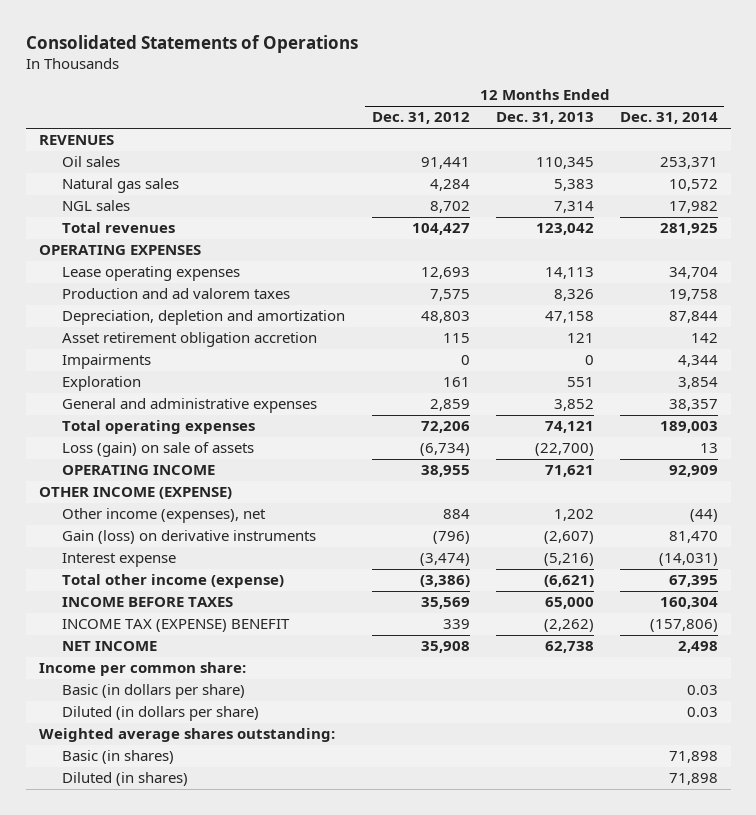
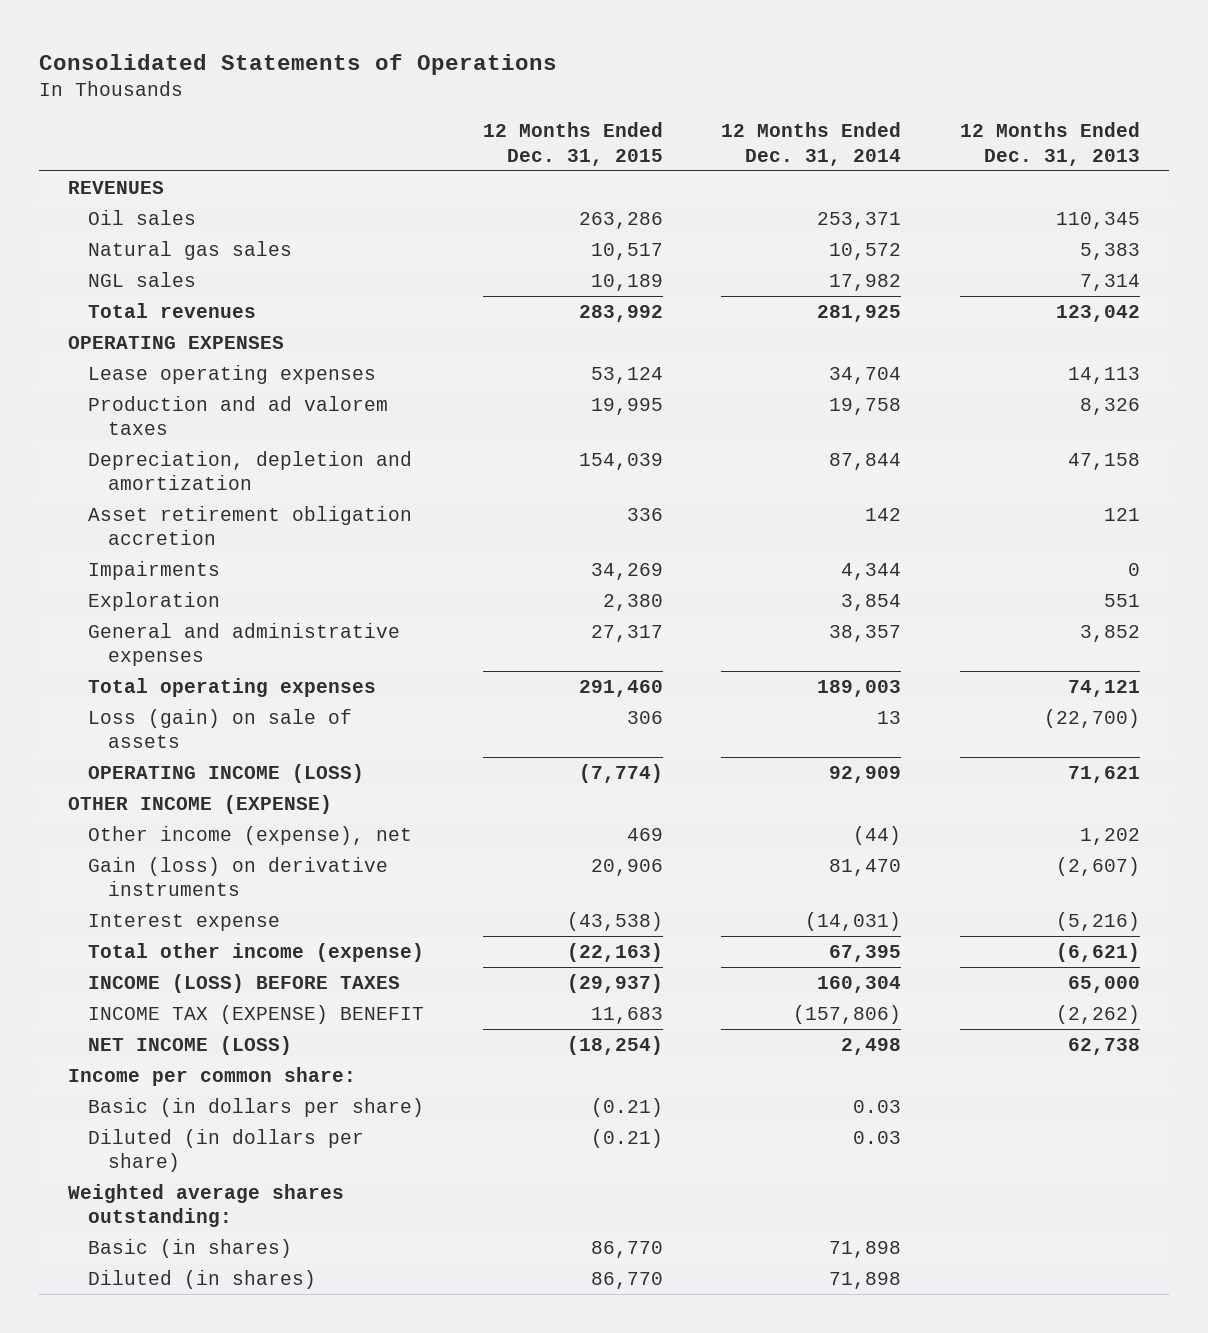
- | 12 Months Ended Dec. 31, 2012 | 12 Months Ended Dec. 31, 2013 | 12 Months Ended Dec. 31, 2014
+ | 12 Months Ended Dec. 31, 2015 | 12 Months Ended Dec. 31, 2014 | 12 Months Ended Dec. 31, 2013
- OPERATING INCOME | 38,955 | 71,621 | 92,909
+ OPERATING INCOME (LOSS) | (7,774) | 92,909 | 71,621
- Other income (expenses), net | 884 | 1,202 | (44)
+ Other income (expense), net | 469 | (44) | 1,202
- INCOME BEFORE TAXES | 35,569 | 65,000 | 160,304
+ INCOME (LOSS) BEFORE TAXES | (29,937) | 160,304 | 65,000
- NET INCOME | 35,908 | 62,738 | 2,498
+ NET INCOME (LOSS) | (18,254) | 2,498 | 62,738

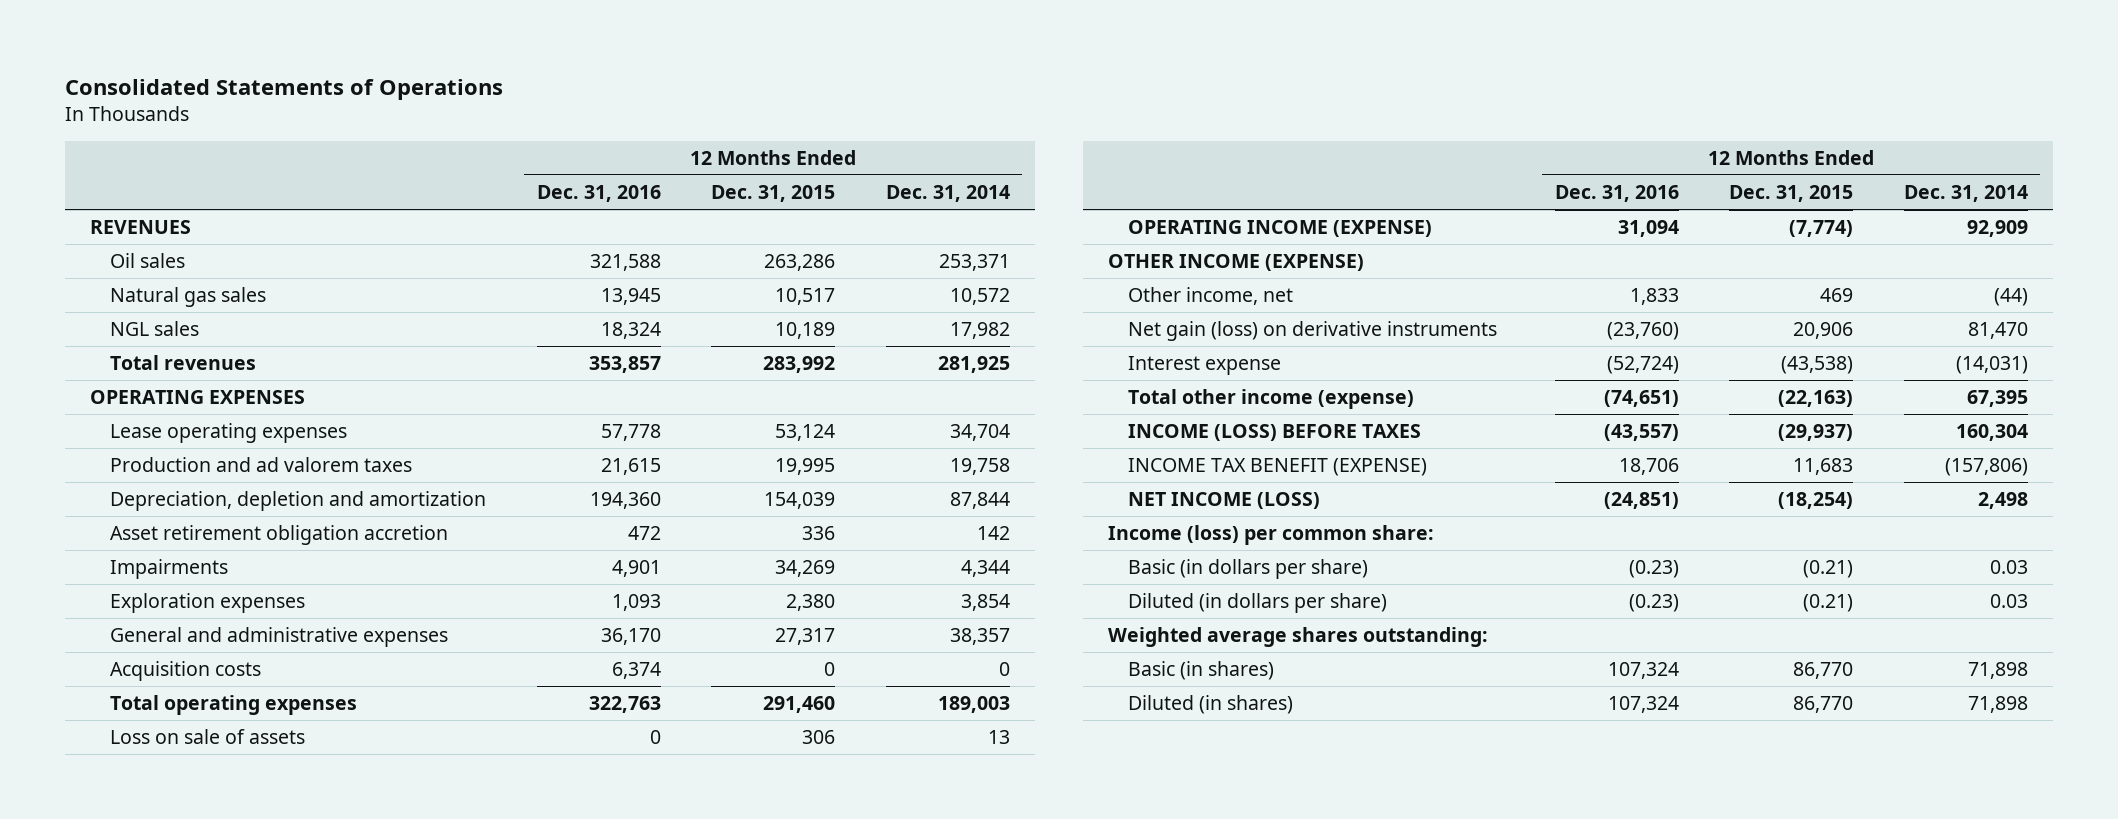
- | 12 Months Ended Dec. 31, 2015 | 12 Months Ended Dec. 31, 2014 | 12 Months Ended Dec. 31, 2013
+ | 12 Months Ended Dec. 31, 2016 | 12 Months Ended Dec. 31, 2015 | 12 Months Ended Dec. 31, 2014
- Exploration | 2,380 | 3,854 | 551
+ Exploration expenses | 1,093 | 2,380 | 3,854
+ Acquisition costs | 6,374 | 0 | 0
- Loss (gain) on sale of assets | 306 | 13 | (22,700)
- OPERATING INCOME (LOSS) | (7,774) | 92,909 | 71,621
+ Loss on sale of assets | 0 | 306 | 13
+ OPERATING INCOME (EXPENSE) | 31,094 | (7,774) | 92,909
- Other income (expense), net | 469 | (44) | 1,202
- Gain (loss) on derivative instruments | 20,906 | 81,470 | (2,607)
+ Other income, net | 1,833 | 469 | (44)
+ Net gain (loss) on derivative instruments | (23,760) | 20,906 | 81,470
- INCOME TAX (EXPENSE) BENEFIT | 11,683 | (157,806) | (2,262)
+ INCOME TAX BENEFIT (EXPENSE) | 18,706 | 11,683 | (157,806)
- Income per common share:
+ Income (loss) per common share:

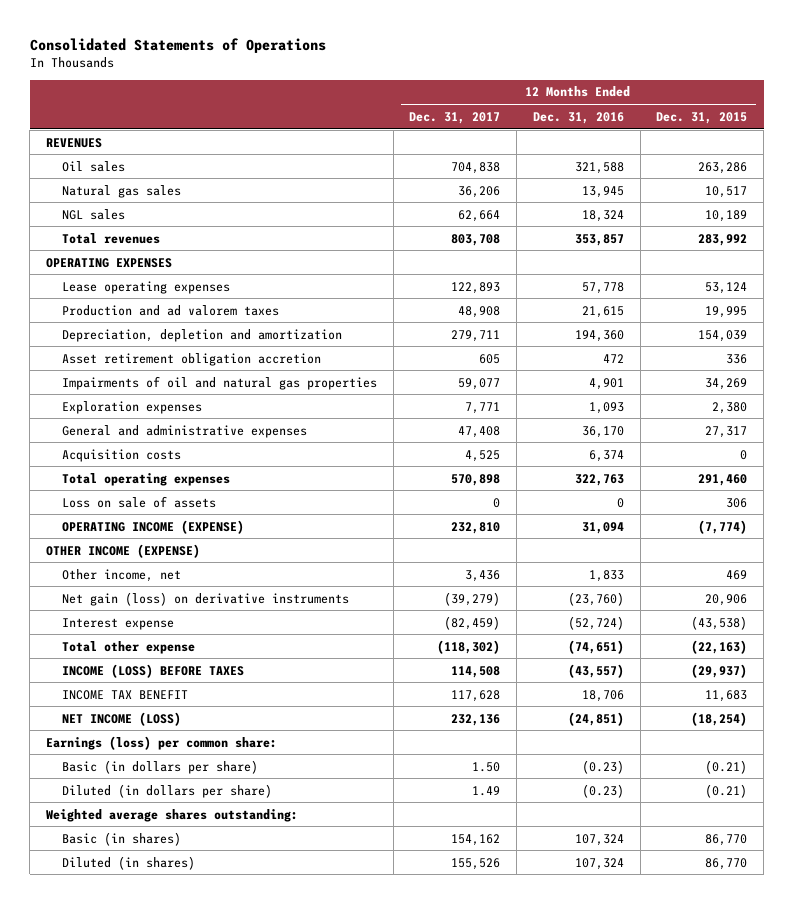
- | 12 Months Ended Dec. 31, 2016 | 12 Months Ended Dec. 31, 2015 | 12 Months Ended Dec. 31, 2014
+ | 12 Months Ended Dec. 31, 2017 | 12 Months Ended Dec. 31, 2016 | 12 Months Ended Dec. 31, 2015
- Impairments | 4,901 | 34,269 | 4,344
+ Impairments of oil and natural gas properties | 59,077 | 4,901 | 34,269
- Total other income (expense) | (74,651) | (22,163) | 67,395
+ Total other expense | (118,302) | (74,651) | (22,163)
- INCOME TAX BENEFIT (EXPENSE) | 18,706 | 11,683 | (157,806)
+ INCOME TAX BENEFIT | 117,628 | 18,706 | 11,683
- Income (loss) per common share:
+ Earnings (loss) per common share:

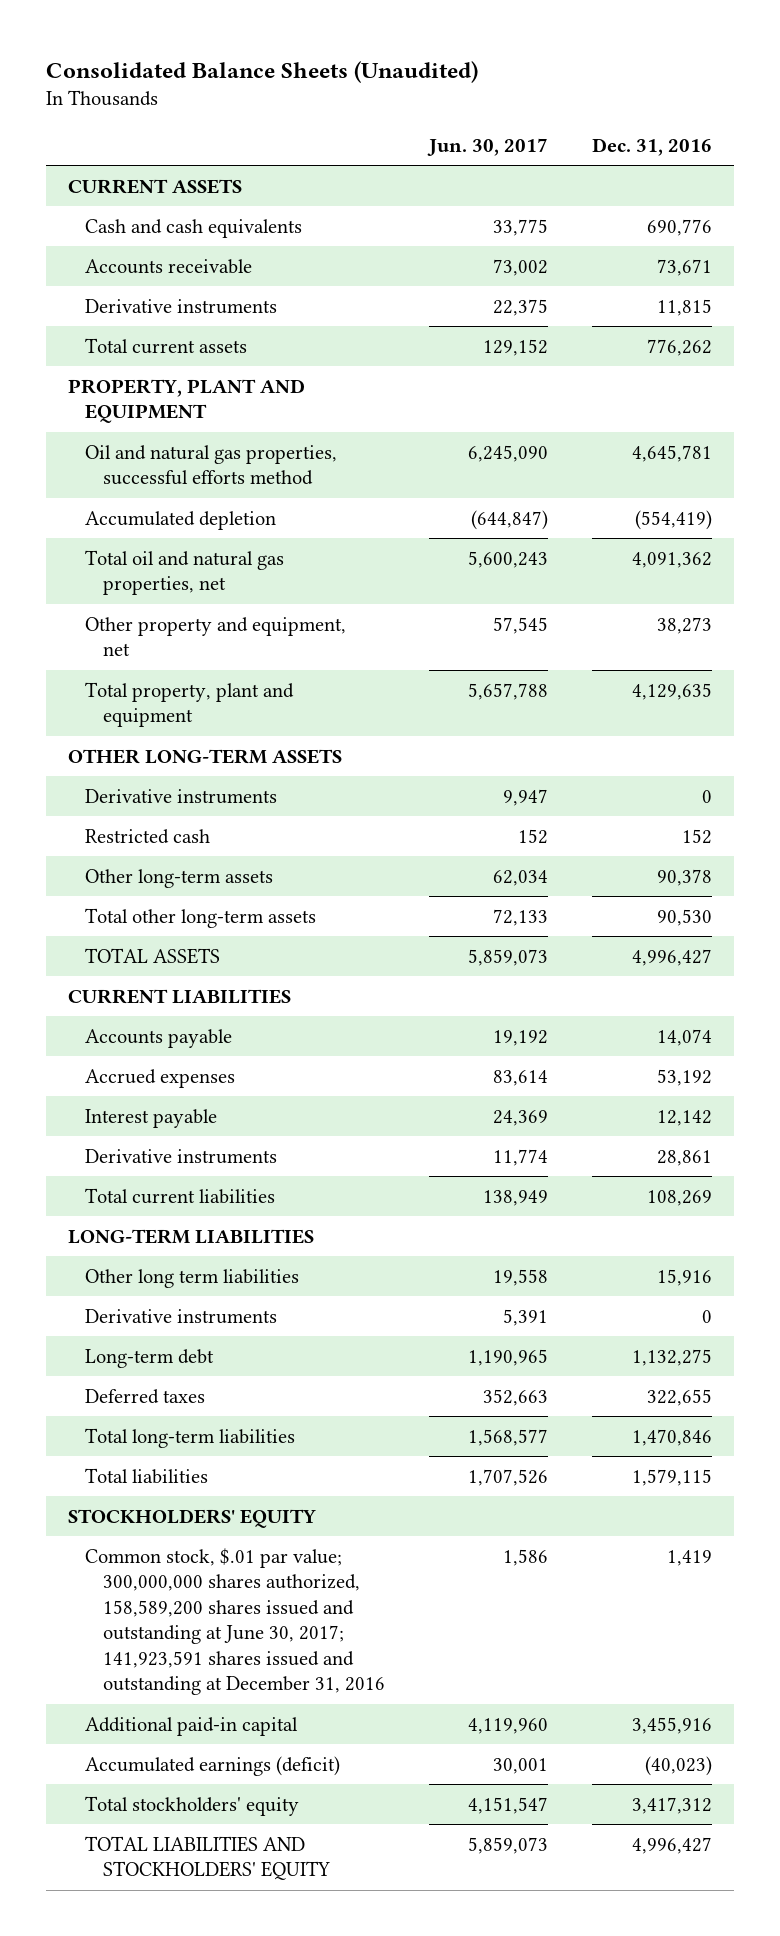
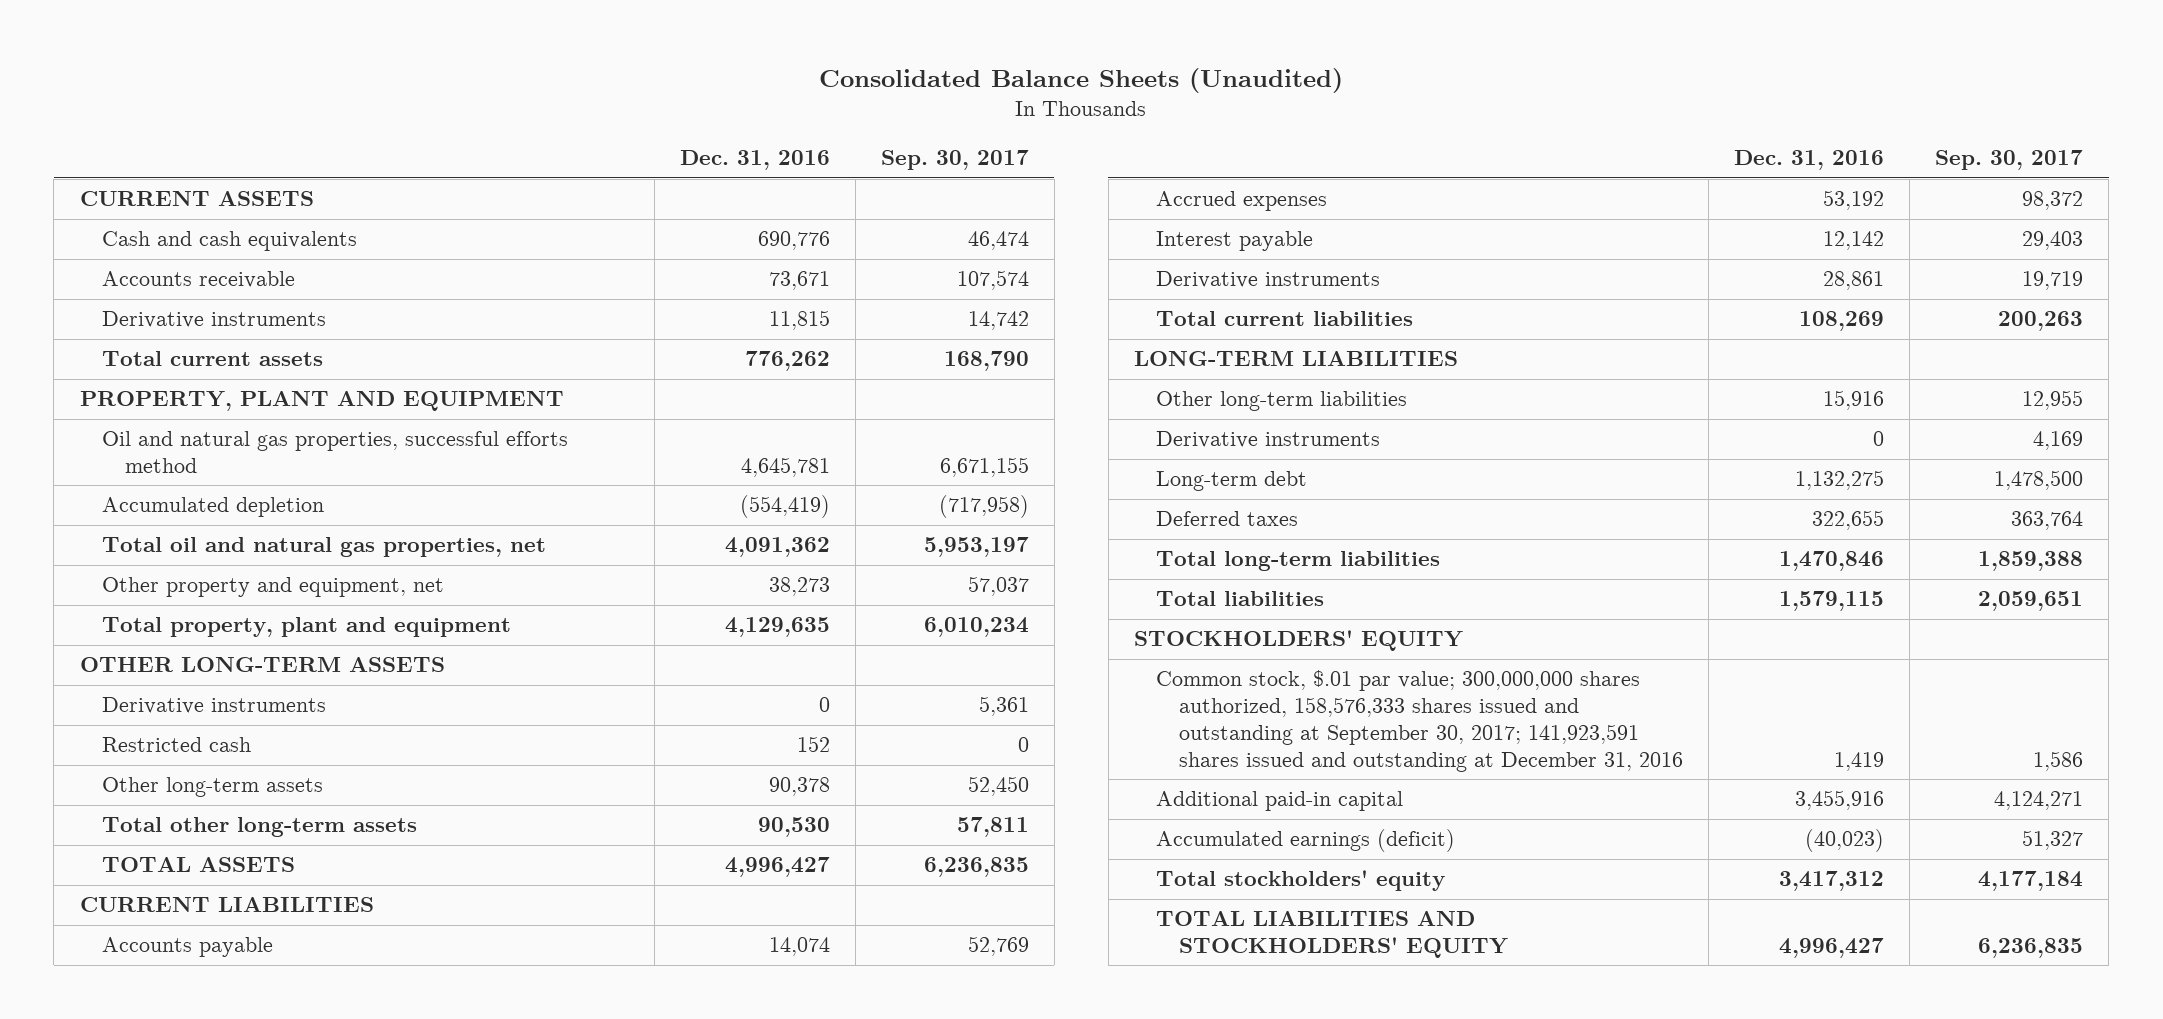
- | Jun. 30, 2017 | Dec. 31, 2016
+ | Dec. 31, 2016 | Sep. 30, 2017
- Other long term liabilities | 19,558 | 15,916
+ Other long-term liabilities | 15,916 | 12,955
- Common stock, $.01 par value; 300,000,000 shares authorized, 158,589,200 shares issued and outstanding at June 30, 2017; 141,923,591 shares issued and outstanding at December 31, 2016 | 1,586 | 1,419
+ Common stock, $.01 par value; 300,000,000 shares authorized, 158,576,333 shares issued and outstanding at September 30, 2017; 141,923,591 shares issued and outstanding at December 31, 2016 | 1,419 | 1,586

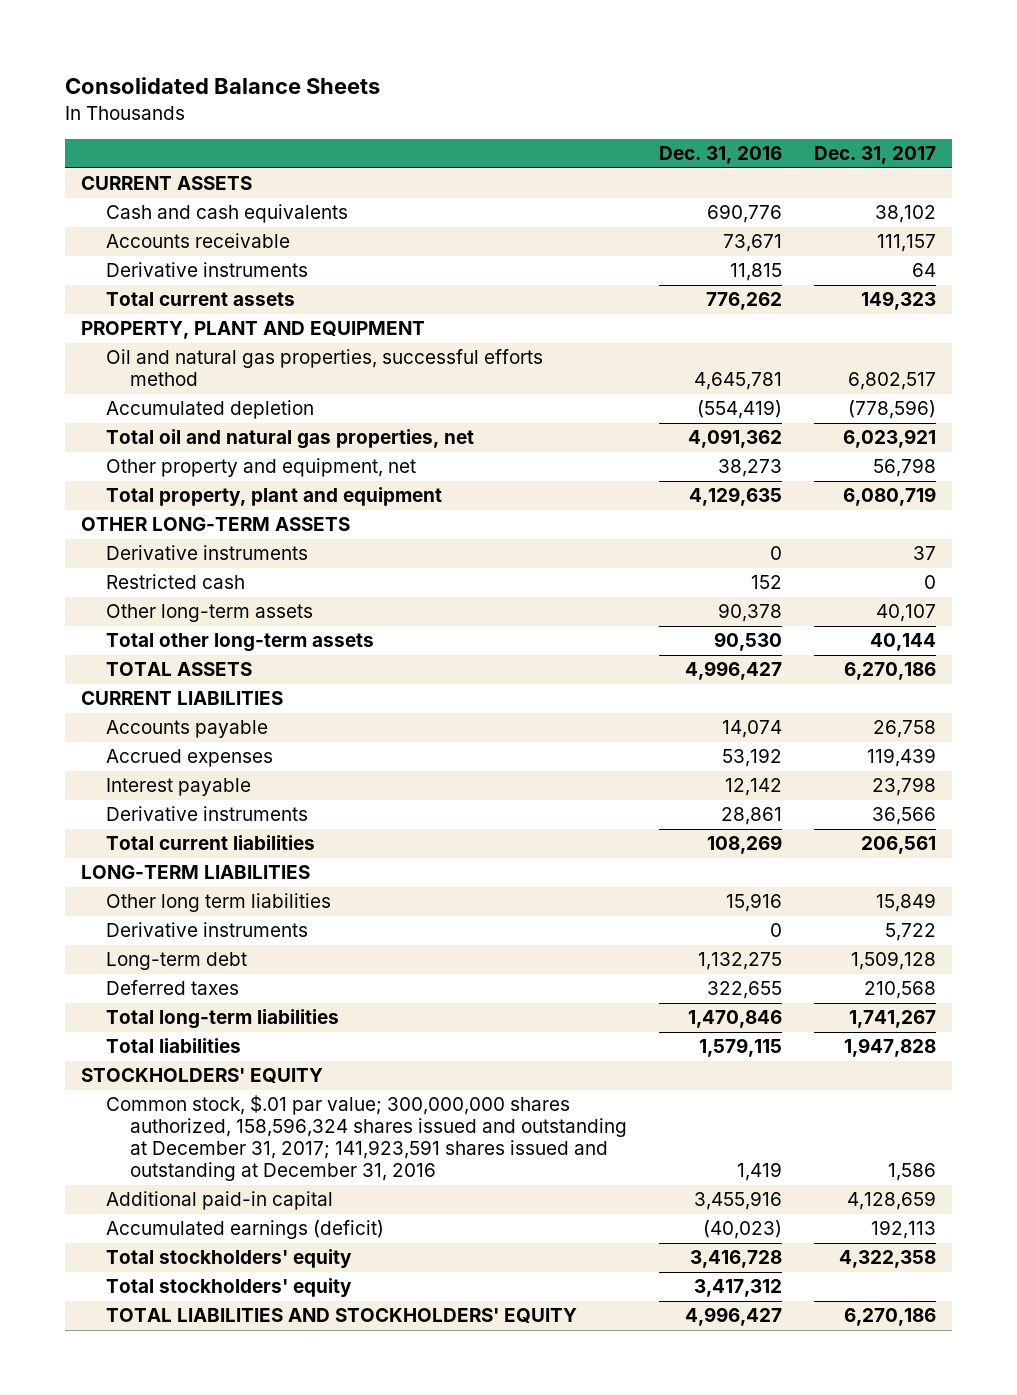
- Consolidated Balance Sheets (Unaudited)
+ Consolidated Balance Sheets
- | Dec. 31, 2016 | Sep. 30, 2017
+ | Dec. 31, 2016 | Dec. 31, 2017
- Other long-term liabilities | 15,916 | 12,955
+ Other long term liabilities | 15,916 | 15,849
- Common stock, $.01 par value; 300,000,000 shares authorized, 158,576,333 shares issued and outstanding at September 30, 2017; 141,923,591 shares issued and outstanding at December 31, 2016 | 1,419 | 1,586
+ Common stock, $.01 par value; 300,000,000 shares authorized, 158,596,324 shares issued and outstanding at December 31, 2017; 141,923,591 shares issued and outstanding at December 31, 2016 | 1,419 | 1,586
+ Total stockholders' equity | 3,416,728 | 4,322,358

